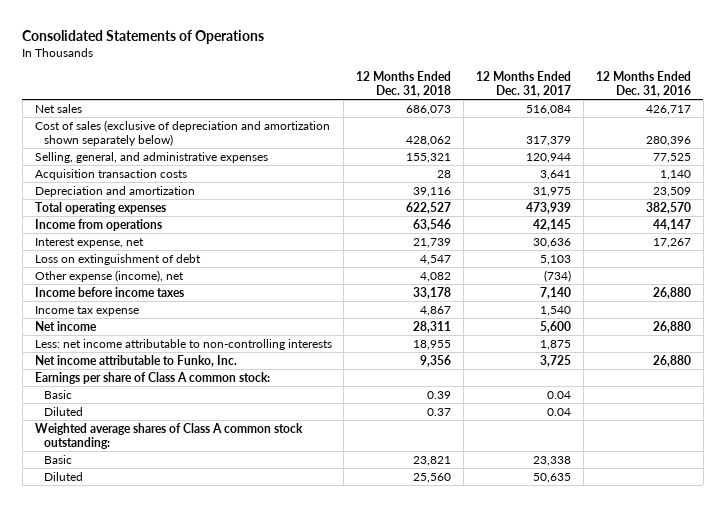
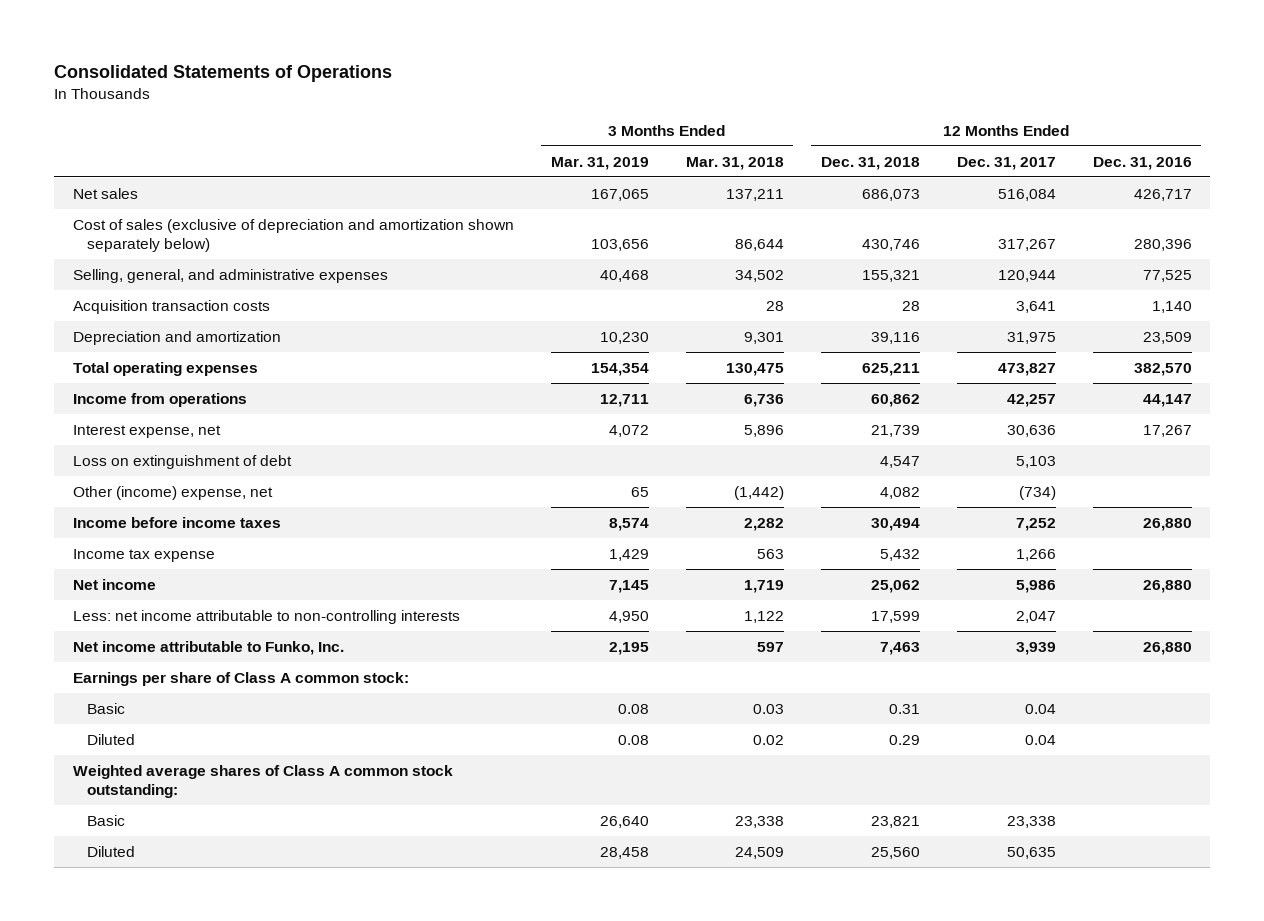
- | 12 Months Ended Dec. 31, 2018 | 12 Months Ended Dec. 31, 2017 | 12 Months Ended Dec. 31, 2016
+ | 3 Months Ended Mar. 31, 2019 | 3 Months Ended Mar. 31, 2018 | 12 Months Ended Dec. 31, 2018 | 12 Months Ended Dec. 31, 2017 | 12 Months Ended Dec. 31, 2016
- Cost of sales (exclusive of depreciation and amortization shown separately below) | 428,062 | 317,379 | 280,396
+ Cost of sales (exclusive of depreciation and amortization shown separately below) | 103,656 | 86,644 | 430,746 | 317,267 | 280,396
- Total operating expenses | 622,527 | 473,939 | 382,570
- Income from operations | 63,546 | 42,145 | 44,147
+ Total operating expenses | 154,354 | 130,475 | 625,211 | 473,827 | 382,570
+ Income from operations | 12,711 | 6,736 | 60,862 | 42,257 | 44,147
- Other expense (income), net | 4,082 | (734) |
- Income before income taxes | 33,178 | 7,140 | 26,880
- Income tax expense | 4,867 | 1,540 |
- Net income | 28,311 | 5,600 | 26,880
- Less: net income attributable to non-controlling interests | 18,955 | 1,875 |
- Net income attributable to Funko, Inc. | 9,356 | 3,725 | 26,880
+ Other (income) expense, net | 65 | (1,442) | 4,082 | (734) |
+ Income before income taxes | 8,574 | 2,282 | 30,494 | 7,252 | 26,880
+ Income tax expense | 1,429 | 563 | 5,432 | 1,266 |
+ Net income | 7,145 | 1,719 | 25,062 | 5,986 | 26,880
+ Less: net income attributable to non-controlling interests | 4,950 | 1,122 | 17,599 | 2,047 |
+ Net income attributable to Funko, Inc. | 2,195 | 597 | 7,463 | 3,939 | 26,880
- Basic | 0.39 | 0.04 |
- Diluted | 0.37 | 0.04 |
+ Basic | 0.08 | 0.03 | 0.31 | 0.04 |
+ Diluted | 0.08 | 0.02 | 0.29 | 0.04 |

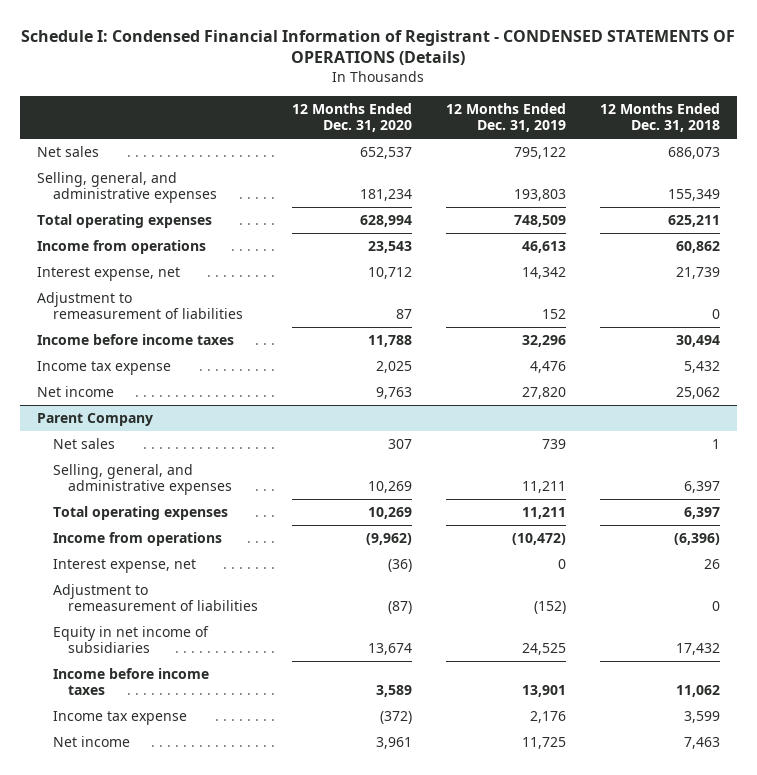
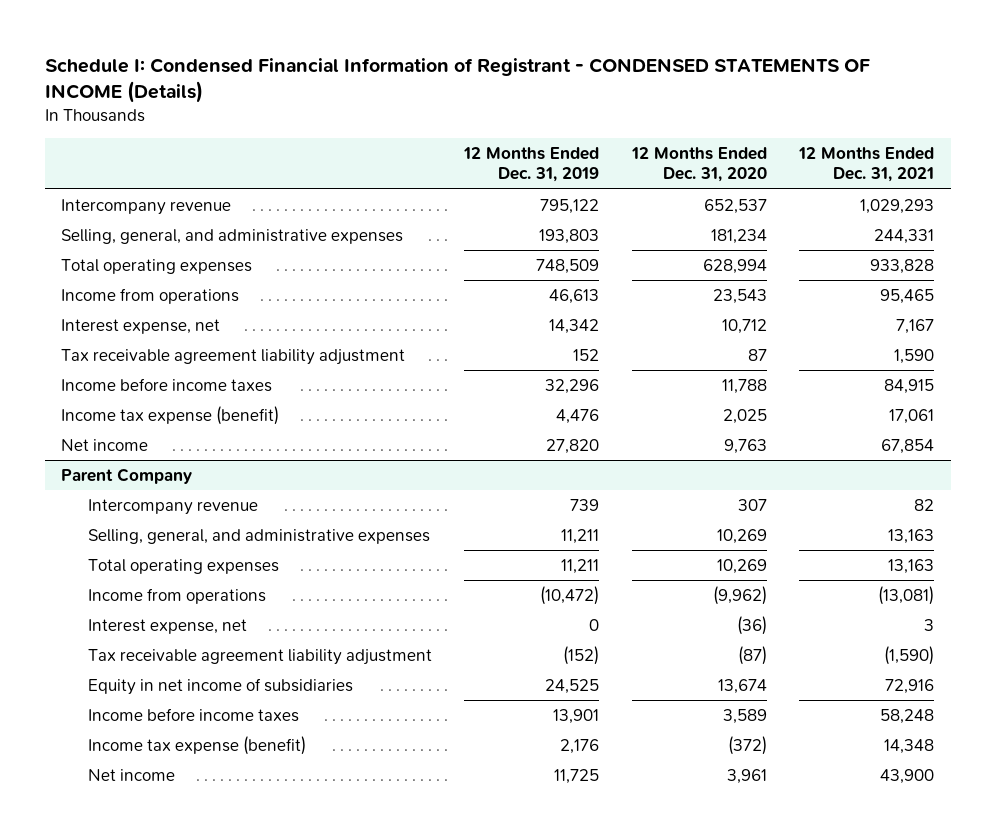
- Schedule I: Condensed Financial Information of Registrant - CONDENSED STATEMENTS OF OPERATIONS (Details)
+ Schedule I: Condensed Financial Information of Registrant - CONDENSED STATEMENTS OF INCOME (Details)
- | 12 Months Ended Dec. 31, 2020 | 12 Months Ended Dec. 31, 2019 | 12 Months Ended Dec. 31, 2018
+ | 12 Months Ended Dec. 31, 2019 | 12 Months Ended Dec. 31, 2020 | 12 Months Ended Dec. 31, 2021
- Net sales | 652,537 | 795,122 | 686,073
+ Intercompany revenue | 795,122 | 652,537 | 1,029,293
- Adjustment to remeasurement of liabilities | 87 | 152 | 0
+ Tax receivable agreement liability adjustment | 152 | 87 | 1,590
- Income tax expense | 2,025 | 4,476 | 5,432
+ Income tax expense (benefit) | 4,476 | 2,025 | 17,061
@ Parent Company
- Net sales | 307 | 739 | 1
+ Intercompany revenue | 739 | 307 | 82
- Adjustment to remeasurement of liabilities | (87) | (152) | 0
+ Tax receivable agreement liability adjustment | (152) | (87) | (1,590)
- Income tax expense | (372) | 2,176 | 3,599
+ Income tax expense (benefit) | 2,176 | (372) | 14,348

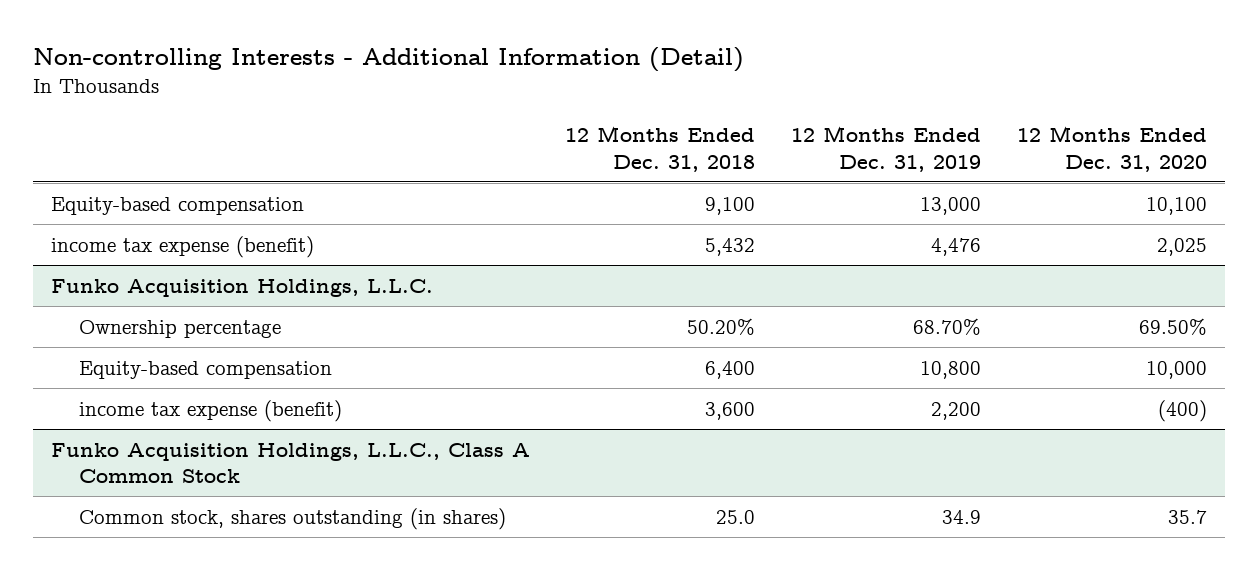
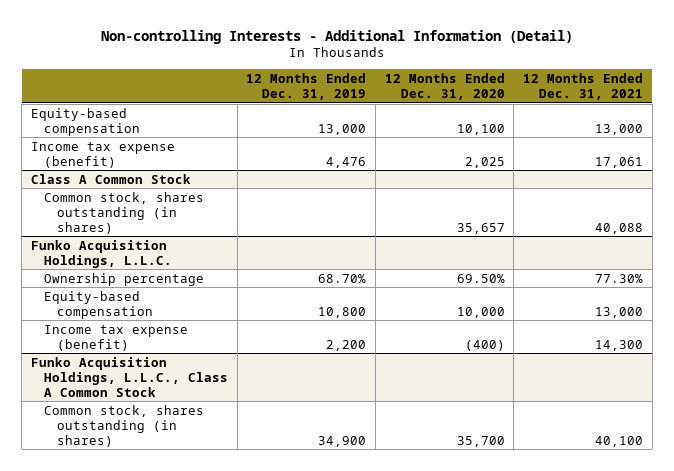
- | 12 Months Ended Dec. 31, 2018 | 12 Months Ended Dec. 31, 2019 | 12 Months Ended Dec. 31, 2020
+ | 12 Months Ended Dec. 31, 2019 | 12 Months Ended Dec. 31, 2020 | 12 Months Ended Dec. 31, 2021
- income tax expense (benefit) | 5,432 | 4,476 | 2,025
+ Income tax expense (benefit) | 4,476 | 2,025 | 17,061
+ Class A Common Stock
+ Common stock, shares outstanding (in shares) | | 35,657 | 40,088
@ Funko Acquisition Holdings, L.L.C.
- income tax expense (benefit) | 3,600 | 2,200 | (400)
+ Income tax expense (benefit) | 2,200 | (400) | 14,300
@ Funko Acquisition Holdings, L.L.C., Class A Common Stock
- Common stock, shares outstanding (in shares) | 25.0 | 34.9 | 35.7
+ Common stock, shares outstanding (in shares) | 34,900 | 35,700 | 40,100

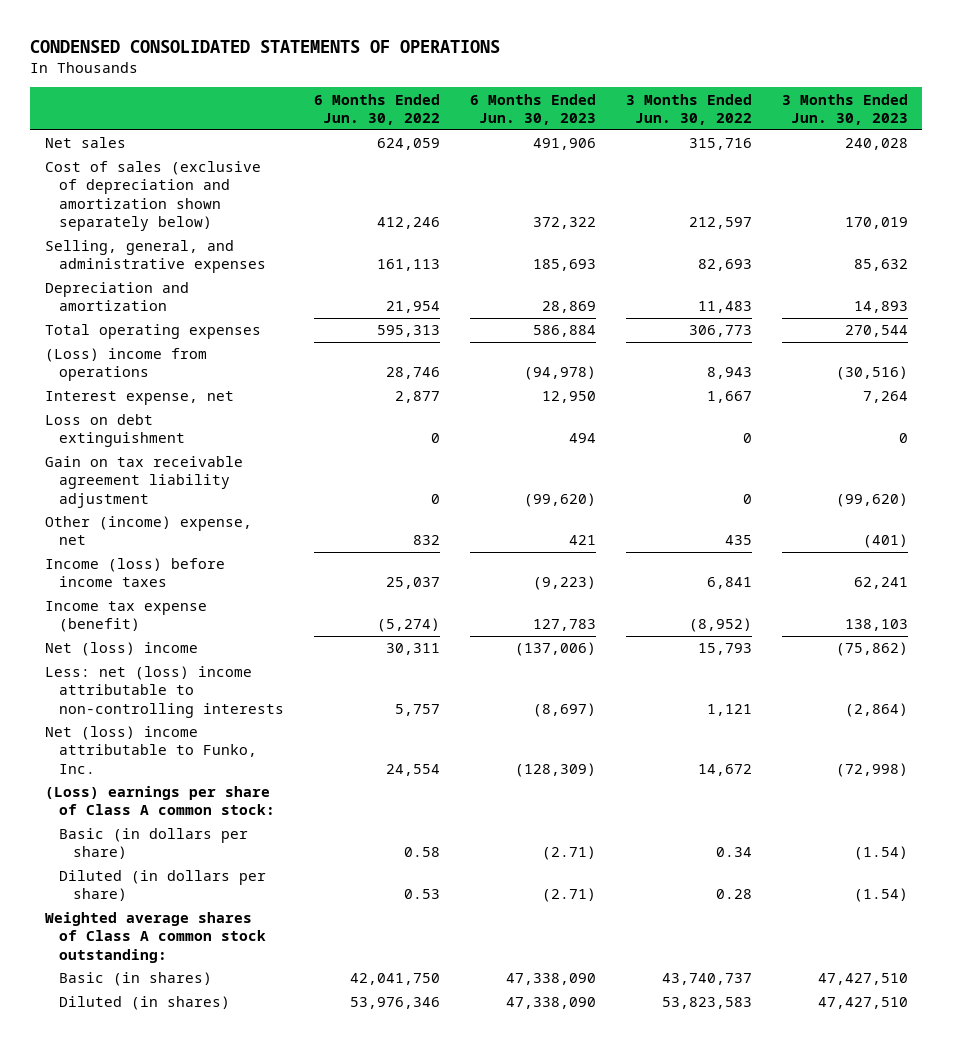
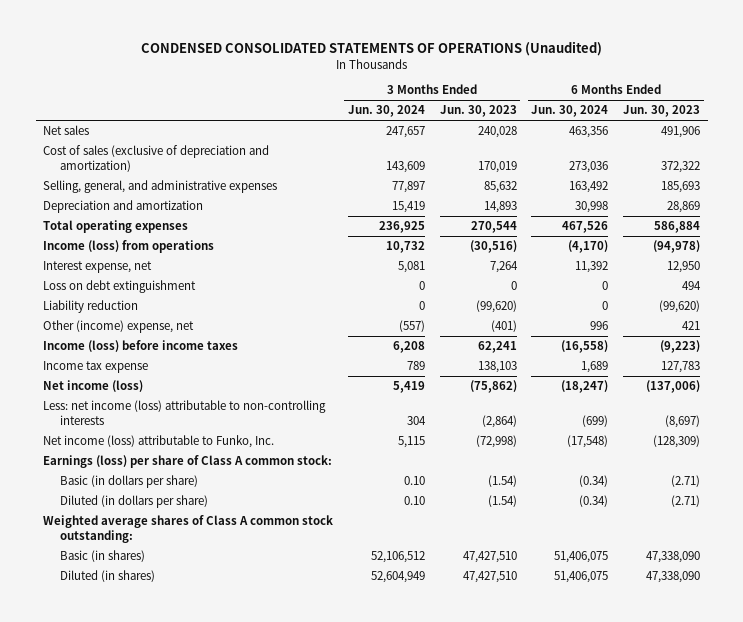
- CONDENSED CONSOLIDATED STATEMENTS OF OPERATIONS
+ CONDENSED CONSOLIDATED STATEMENTS OF OPERATIONS (Unaudited)
- | 6 Months Ended Jun. 30, 2022 | 6 Months Ended Jun. 30, 2023 | 3 Months Ended Jun. 30, 2022 | 3 Months Ended Jun. 30, 2023
+ | 3 Months Ended Jun. 30, 2024 | 3 Months Ended Jun. 30, 2023 | 6 Months Ended Jun. 30, 2024 | 6 Months Ended Jun. 30, 2023
- Cost of sales (exclusive of depreciation and amortization shown separately below) | 412,246 | 372,322 | 212,597 | 170,019
+ Cost of sales (exclusive of depreciation and amortization) | 143,609 | 170,019 | 273,036 | 372,322
- (Loss) income from operations | 28,746 | (94,978) | 8,943 | (30,516)
+ Income (loss) from operations | 10,732 | (30,516) | (4,170) | (94,978)
- Gain on tax receivable agreement liability adjustment | 0 | (99,620) | 0 | (99,620)
+ Liability reduction | 0 | (99,620) | 0 | (99,620)
- Income tax expense (benefit) | (5,274) | 127,783 | (8,952) | 138,103
- Net (loss) income | 30,311 | (137,006) | 15,793 | (75,862)
- Less: net (loss) income attributable to non-controlling interests | 5,757 | (8,697) | 1,121 | (2,864)
- Net (loss) income attributable to Funko, Inc. | 24,554 | (128,309) | 14,672 | (72,998)
- (Loss) earnings per share of Class A common stock:
+ Income tax expense | 789 | 138,103 | 1,689 | 127,783
+ Net income (loss) | 5,419 | (75,862) | (18,247) | (137,006)
+ Less: net income (loss) attributable to non-controlling interests | 304 | (2,864) | (699) | (8,697)
+ Net income (loss) attributable to Funko, Inc. | 5,115 | (72,998) | (17,548) | (128,309)
+ Earnings (loss) per share of Class A common stock:

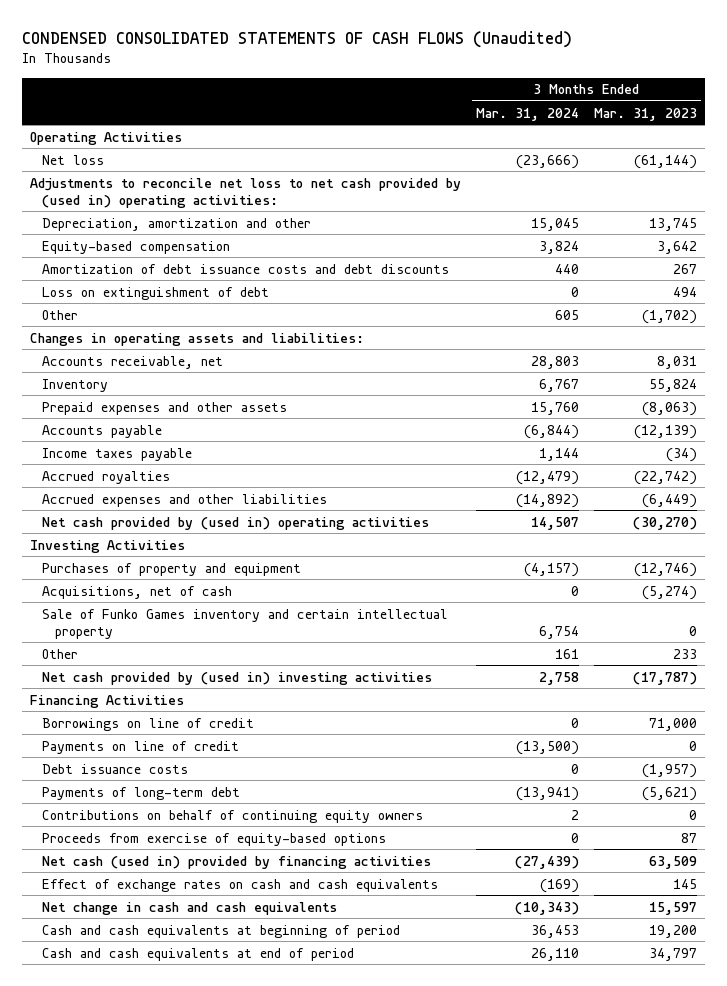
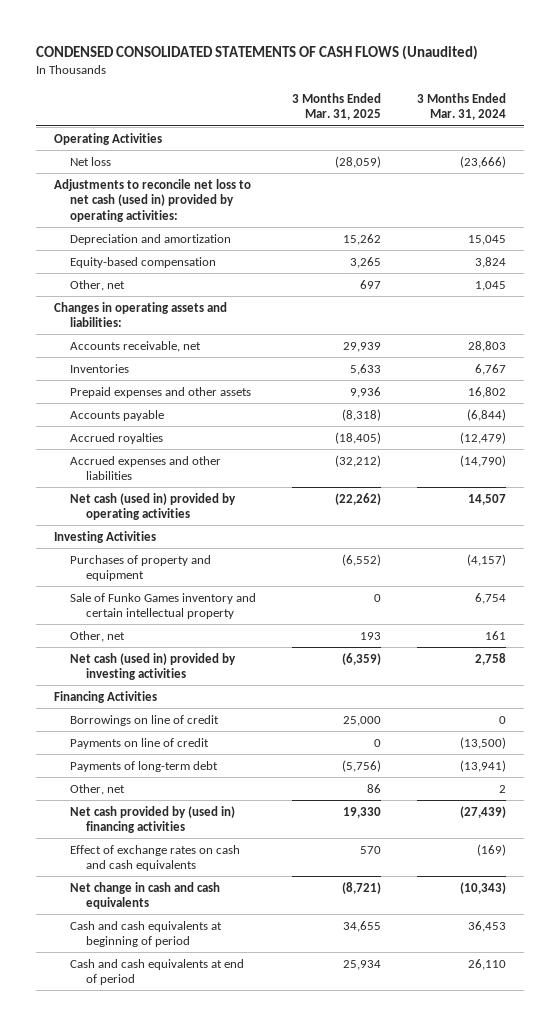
- | 3 Months Ended Mar. 31, 2024 | 3 Months Ended Mar. 31, 2023
+ | 3 Months Ended Mar. 31, 2025 | 3 Months Ended Mar. 31, 2024
- Adjustments to reconcile net loss to net cash provided by (used in) operating activities:
- Depreciation, amortization and other | 15,045 | 13,745
+ Adjustments to reconcile net loss to net cash (used in) provided by operating activities:
+ Depreciation and amortization | 15,262 | 15,045
- Amortization of debt issuance costs and debt discounts | 440 | 267
- Loss on extinguishment of debt | 0 | 494
- Other | 605 | (1,702)
+ Other, net | 697 | 1,045
- Inventory | 6,767 | 55,824
- Prepaid expenses and other assets | 15,760 | (8,063)
+ Inventories | 5,633 | 6,767
+ Prepaid expenses and other assets | 9,936 | 16,802
- Income taxes payable | 1,144 | (34)
- Accrued expenses and other liabilities | (14,892) | (6,449)
- Net cash provided by (used in) operating activities | 14,507 | (30,270)
+ Accrued expenses and other liabilities | (32,212) | (14,790)
+ Net cash (used in) provided by operating activities | (22,262) | 14,507
- Acquisitions, net of cash | 0 | (5,274)
- Other | 161 | 233
- Net cash provided by (used in) investing activities | 2,758 | (17,787)
+ Other, net | 193 | 161
+ Net cash (used in) provided by investing activities | (6,359) | 2,758
- Debt issuance costs | 0 | (1,957)
- Contributions on behalf of continuing equity owners | 2 | 0
- Proceeds from exercise of equity-based options | 0 | 87
- Net cash (used in) provided by financing activities | (27,439) | 63,509
+ Other, net | 86 | 2
+ Net cash provided by (used in) financing activities | 19,330 | (27,439)

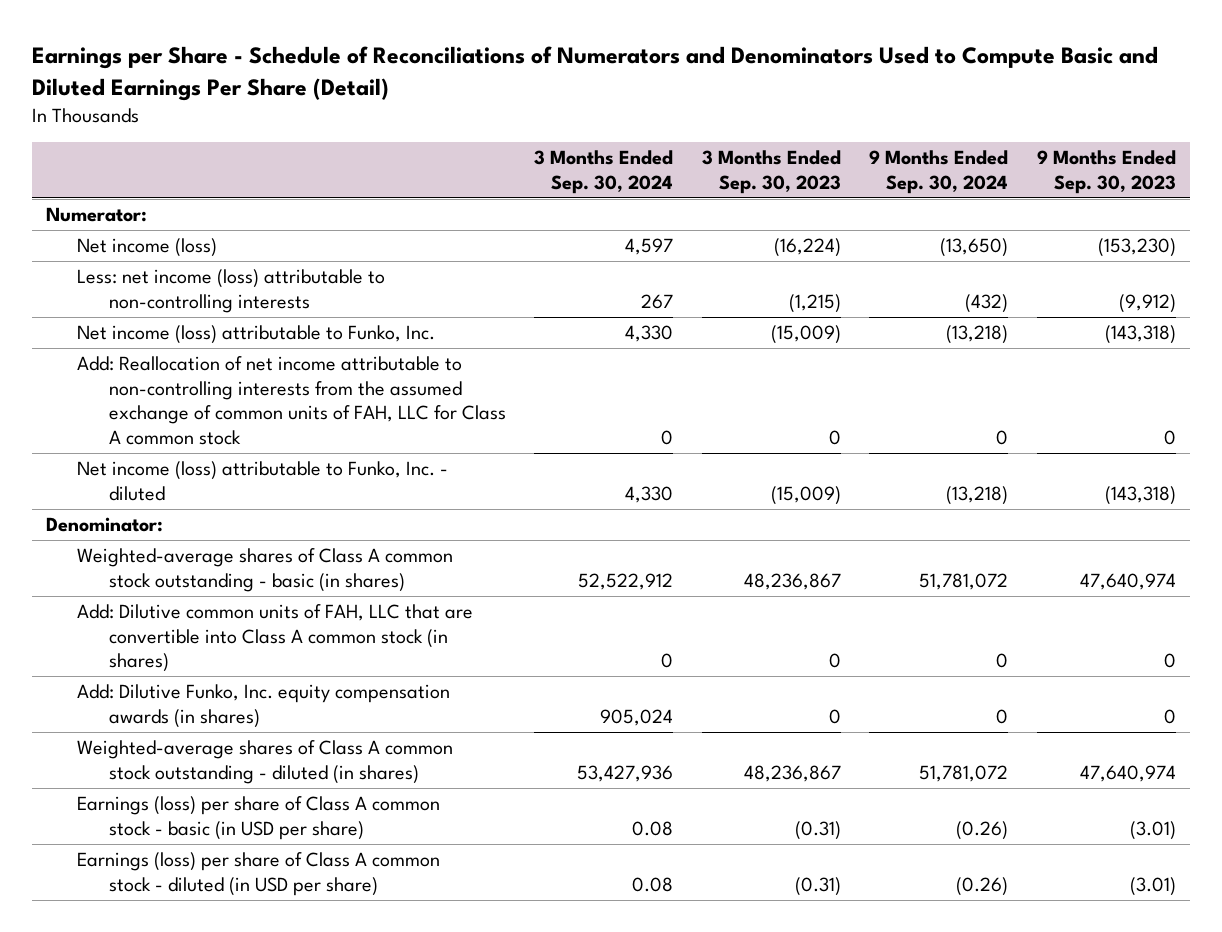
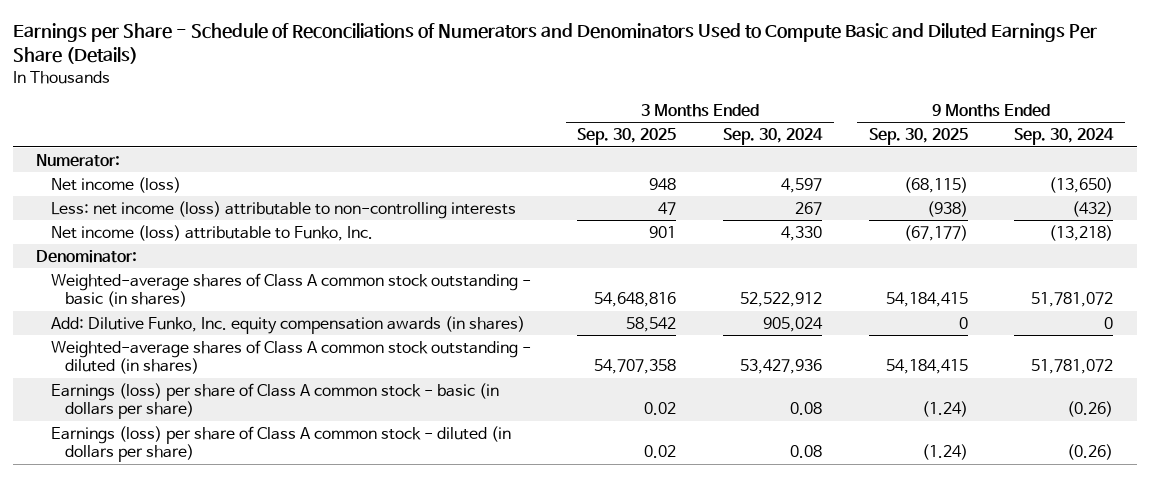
- Earnings per Share - Schedule of Reconciliations of Numerators and Denominators Used to Compute Basic and Diluted Earnings Per Share (Detail)
+ Earnings per Share - Schedule of Reconciliations of Numerators and Denominators Used to Compute Basic and Diluted Earnings Per Share (Details)
- | 3 Months Ended Sep. 30, 2024 | 3 Months Ended Sep. 30, 2023 | 9 Months Ended Sep. 30, 2024 | 9 Months Ended Sep. 30, 2023
+ | 3 Months Ended Sep. 30, 2025 | 3 Months Ended Sep. 30, 2024 | 9 Months Ended Sep. 30, 2025 | 9 Months Ended Sep. 30, 2024
- Add: Reallocation of net income attributable to non-controlling interests from the assumed exchange of common units of FAH, LLC for Class A common stock | 0 | 0 | 0 | 0
- Net income (loss) attributable to Funko, Inc. - diluted | 4,330 | (15,009) | (13,218) | (143,318)
- Add: Dilutive common units of FAH, LLC that are convertible into Class A common stock (in shares) | 0 | 0 | 0 | 0
- Earnings (loss) per share of Class A common stock - basic (in USD per share) | 0.08 | (0.31) | (0.26) | (3.01)
- Earnings (loss) per share of Class A common stock - diluted (in USD per share) | 0.08 | (0.31) | (0.26) | (3.01)
+ Earnings (loss) per share of Class A common stock - basic (in dollars per share) | 0.02 | 0.08 | (1.24) | (0.26)
+ Earnings (loss) per share of Class A common stock - diluted (in dollars per share) | 0.02 | 0.08 | (1.24) | (0.26)

